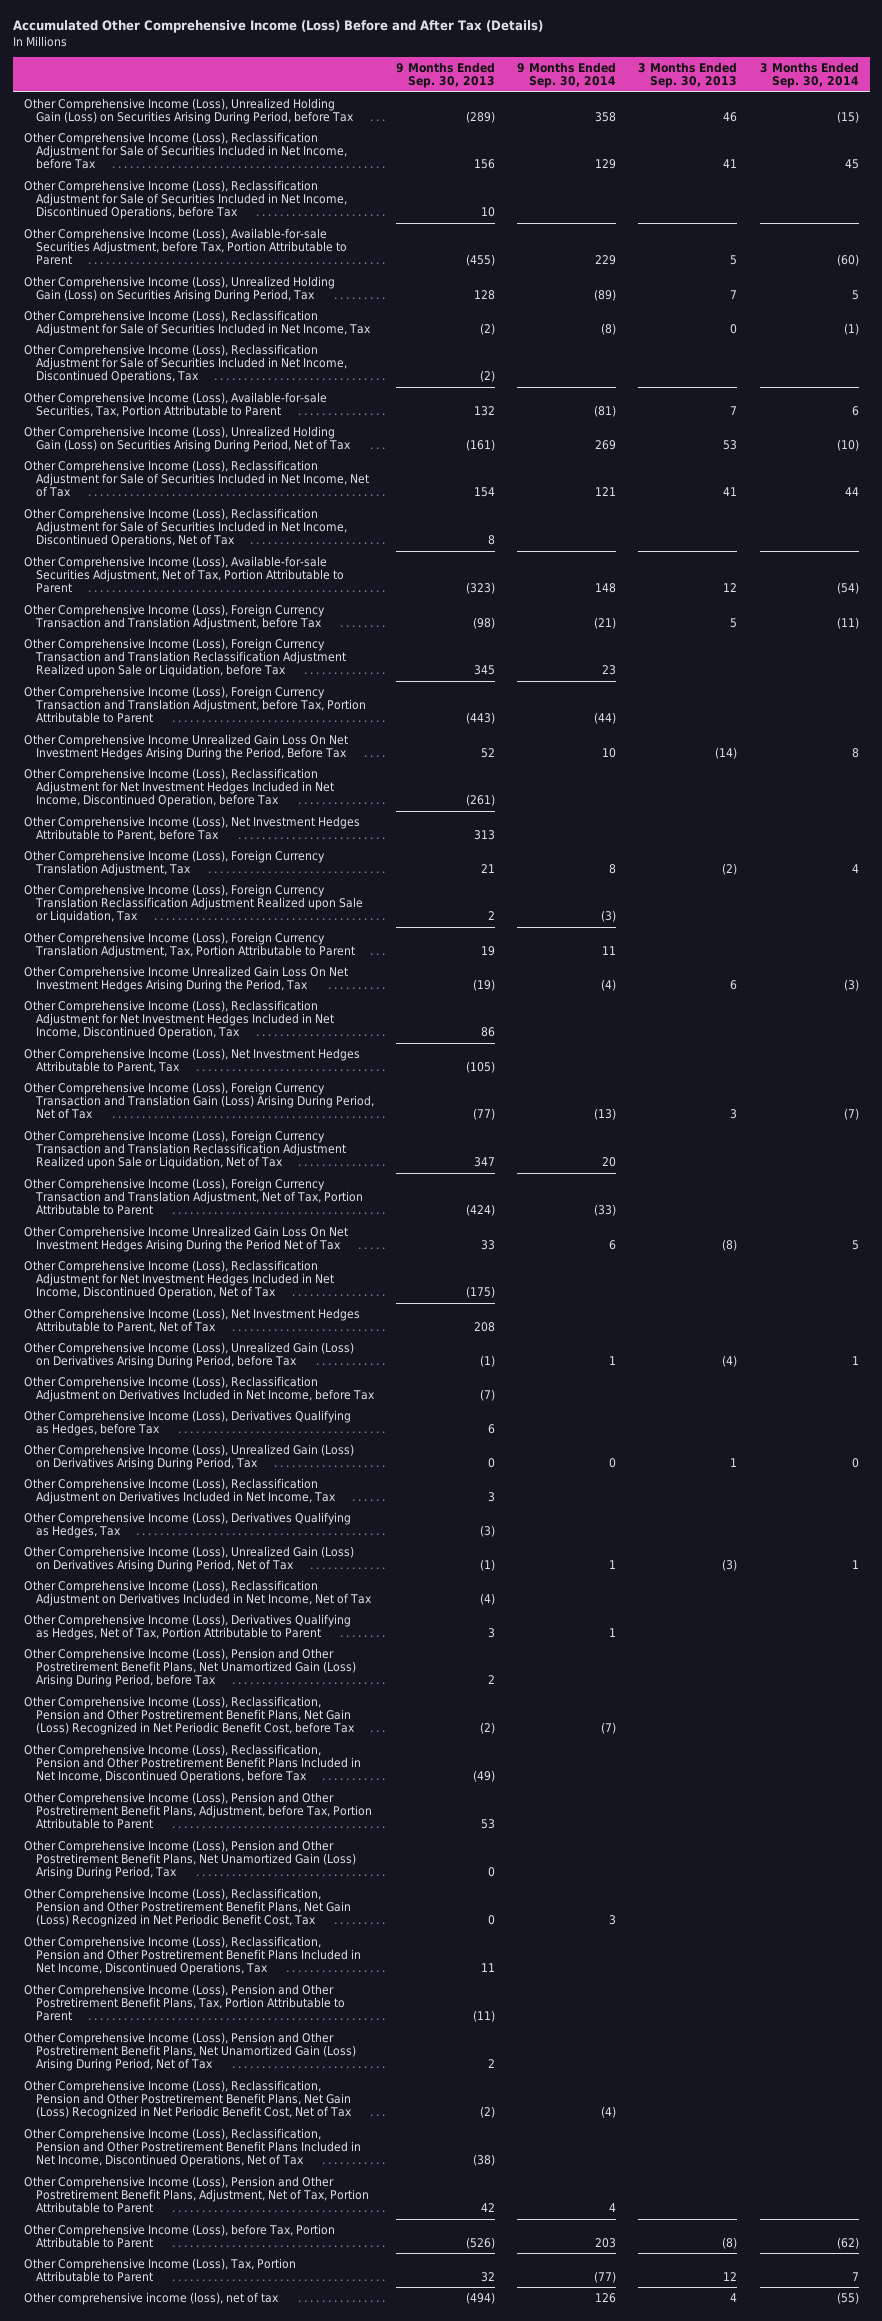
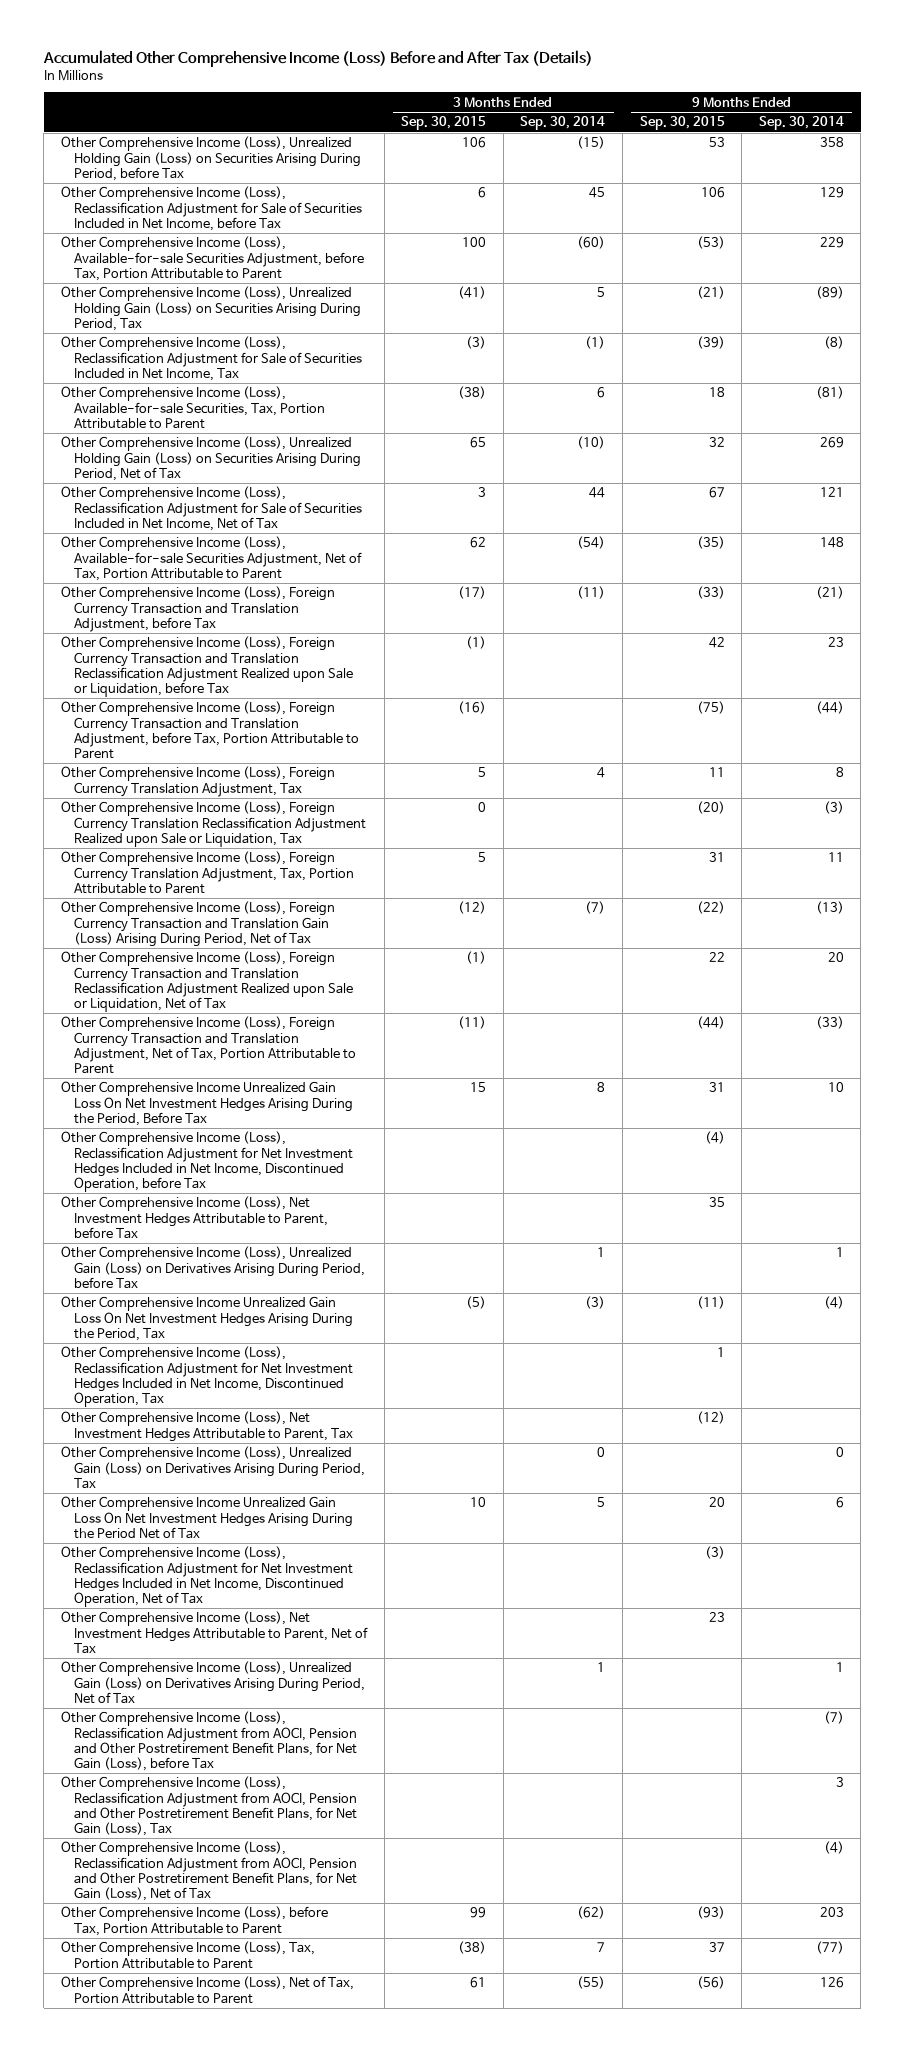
- | 9 Months Ended Sep. 30, 2013 | 9 Months Ended Sep. 30, 2014 | 3 Months Ended Sep. 30, 2013 | 3 Months Ended Sep. 30, 2014
+ | 3 Months Ended Sep. 30, 2015 | 3 Months Ended Sep. 30, 2014 | 9 Months Ended Sep. 30, 2015 | 9 Months Ended Sep. 30, 2014
- Other Comprehensive Income (Loss), Reclassification Adjustment for Sale of Securities Included in Net Income, Discontinued Operations, before Tax | 10 | | |
- Other Comprehensive Income (Loss), Reclassification Adjustment for Sale of Securities Included in Net Income, Discontinued Operations, Tax | (2) | | |
- Other Comprehensive Income (Loss), Reclassification Adjustment for Sale of Securities Included in Net Income, Discontinued Operations, Net of Tax | 8 | | |
moved down: Other Comprehensive Income Unrealized Gain Loss On Net Investment Hedges Arising During the Period, Before Tax | 15 | 8 | 31 | 10
moved down: Other Comprehensive Income (Loss), Reclassification Adjustment for Net Investment Hedges Included in Net Income, Discontinued Operation, before Tax | | | (4) |
moved down: Other Comprehensive Income (Loss), Net Investment Hedges Attributable to Parent, before Tax | | | 35 |
moved up: Other Comprehensive Income (Loss), Unrealized Gain (Loss) on Derivatives Arising During Period, before Tax | | 1 | | 1
moved down: Other Comprehensive Income Unrealized Gain Loss On Net Investment Hedges Arising During the Period, Tax | (5) | (3) | (11) | (4)
moved down: Other Comprehensive Income (Loss), Reclassification Adjustment for Net Investment Hedges Included in Net Income, Discontinued Operation, Tax | | | 1 |
moved down: Other Comprehensive Income (Loss), Net Investment Hedges Attributable to Parent, Tax | | | (12) |
moved up: Other Comprehensive Income (Loss), Unrealized Gain (Loss) on Derivatives Arising During Period, Tax | | 0 | | 0
- Other Comprehensive Income (Loss), Reclassification Adjustment on Derivatives Included in Net Income, before Tax | (7) | | |
- Other Comprehensive Income (Loss), Derivatives Qualifying as Hedges, before Tax | 6 | | |
- Other Comprehensive Income (Loss), Reclassification Adjustment on Derivatives Included in Net Income, Tax | 3 | | |
- Other Comprehensive Income (Loss), Derivatives Qualifying as Hedges, Tax | (3) | | |
- Other Comprehensive Income (Loss), Reclassification Adjustment on Derivatives Included in Net Income, Net of Tax | (4) | | |
- Other Comprehensive Income (Loss), Derivatives Qualifying as Hedges, Net of Tax, Portion Attributable to Parent | 3 | 1 | |
- Other Comprehensive Income (Loss), Pension and Other Postretirement Benefit Plans, Net Unamortized Gain (Loss) Arising During Period, before Tax | 2 | | |
- Other Comprehensive Income (Loss), Reclassification, Pension and Other Postretirement Benefit Plans, Net Gain (Loss) Recognized in Net Periodic Benefit Cost, before Tax | (2) | (7) | |
- Other Comprehensive Income (Loss), Reclassification, Pension and Other Postretirement Benefit Plans Included in Net Income, Discontinued Operations, before Tax | (49) | | |
- Other Comprehensive Income (Loss), Pension and Other Postretirement Benefit Plans, Adjustment, before Tax, Portion Attributable to Parent | 53 | | |
- Other Comprehensive Income (Loss), Pension and Other Postretirement Benefit Plans, Net Unamortized Gain (Loss) Arising During Period, Tax | 0 | | |
- Other Comprehensive Income (Loss), Reclassification, Pension and Other Postretirement Benefit Plans, Net Gain (Loss) Recognized in Net Periodic Benefit Cost, Tax | 0 | 3 | |
- Other Comprehensive Income (Loss), Reclassification, Pension and Other Postretirement Benefit Plans Included in Net Income, Discontinued Operations, Tax | 11 | | |
- Other Comprehensive Income (Loss), Pension and Other Postretirement Benefit Plans, Tax, Portion Attributable to Parent | (11) | | |
- Other Comprehensive Income (Loss), Pension and Other Postretirement Benefit Plans, Net Unamortized Gain (Loss) Arising During Period, Net of Tax | 2 | | |
- Other Comprehensive Income (Loss), Reclassification, Pension and Other Postretirement Benefit Plans, Net Gain (Loss) Recognized in Net Periodic Benefit Cost, Net of Tax | (2) | (4) | |
- Other Comprehensive Income (Loss), Reclassification, Pension and Other Postretirement Benefit Plans Included in Net Income, Discontinued Operations, Net of Tax | (38) | | |
- Other Comprehensive Income (Loss), Pension and Other Postretirement Benefit Plans, Adjustment, Net of Tax, Portion Attributable to Parent | 42 | 4 | |
+ Other Comprehensive Income (Loss), Reclassification Adjustment from AOCI, Pension and Other Postretirement Benefit Plans, for Net Gain (Loss), before Tax | | | | (7)
+ Other Comprehensive Income (Loss), Reclassification Adjustment from AOCI, Pension and Other Postretirement Benefit Plans, for Net Gain (Loss), Tax | | | | 3
+ Other Comprehensive Income (Loss), Reclassification Adjustment from AOCI, Pension and Other Postretirement Benefit Plans, for Net Gain (Loss), Net of Tax | | | | (4)
- Other comprehensive income (loss), net of tax | (494) | 126 | 4 | (55)
+ Other Comprehensive Income (Loss), Net of Tax, Portion Attributable to Parent | 61 | (55) | (56) | 126

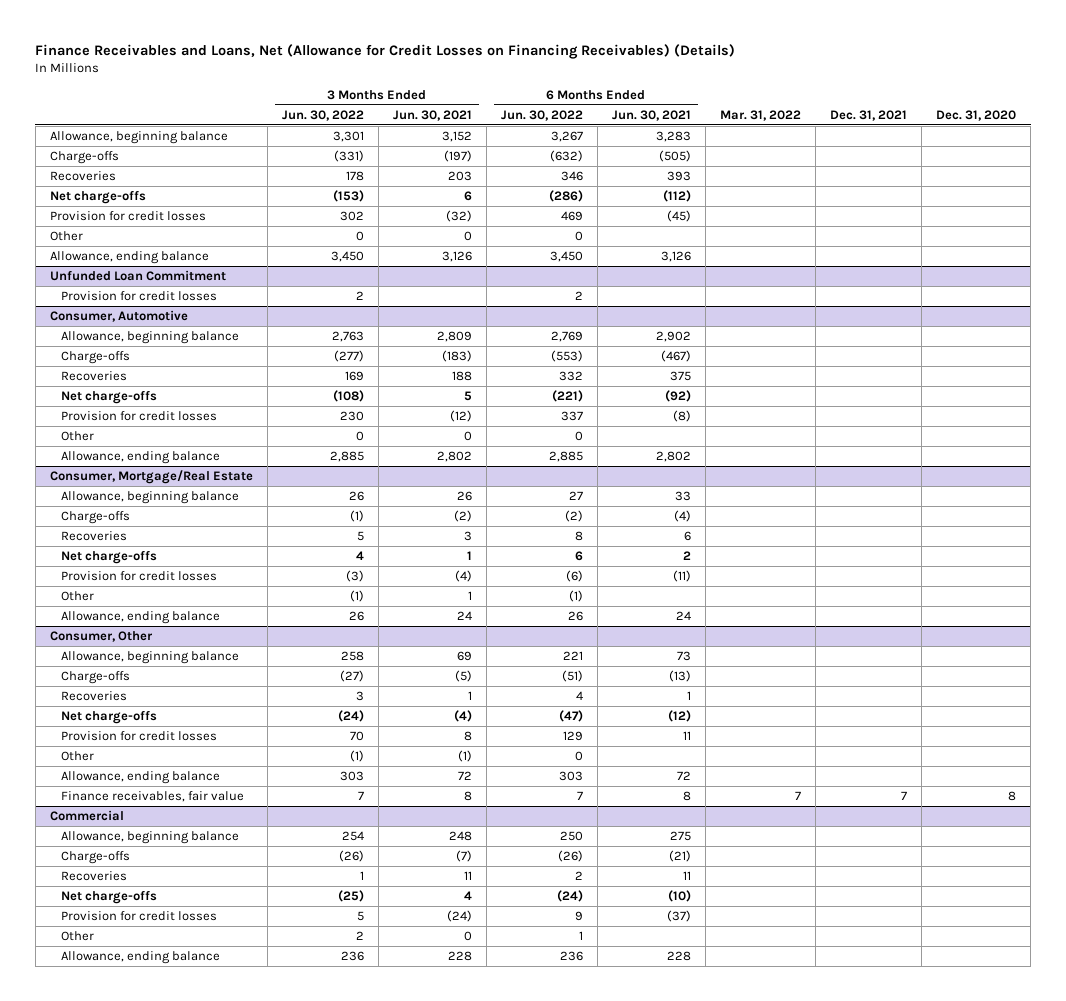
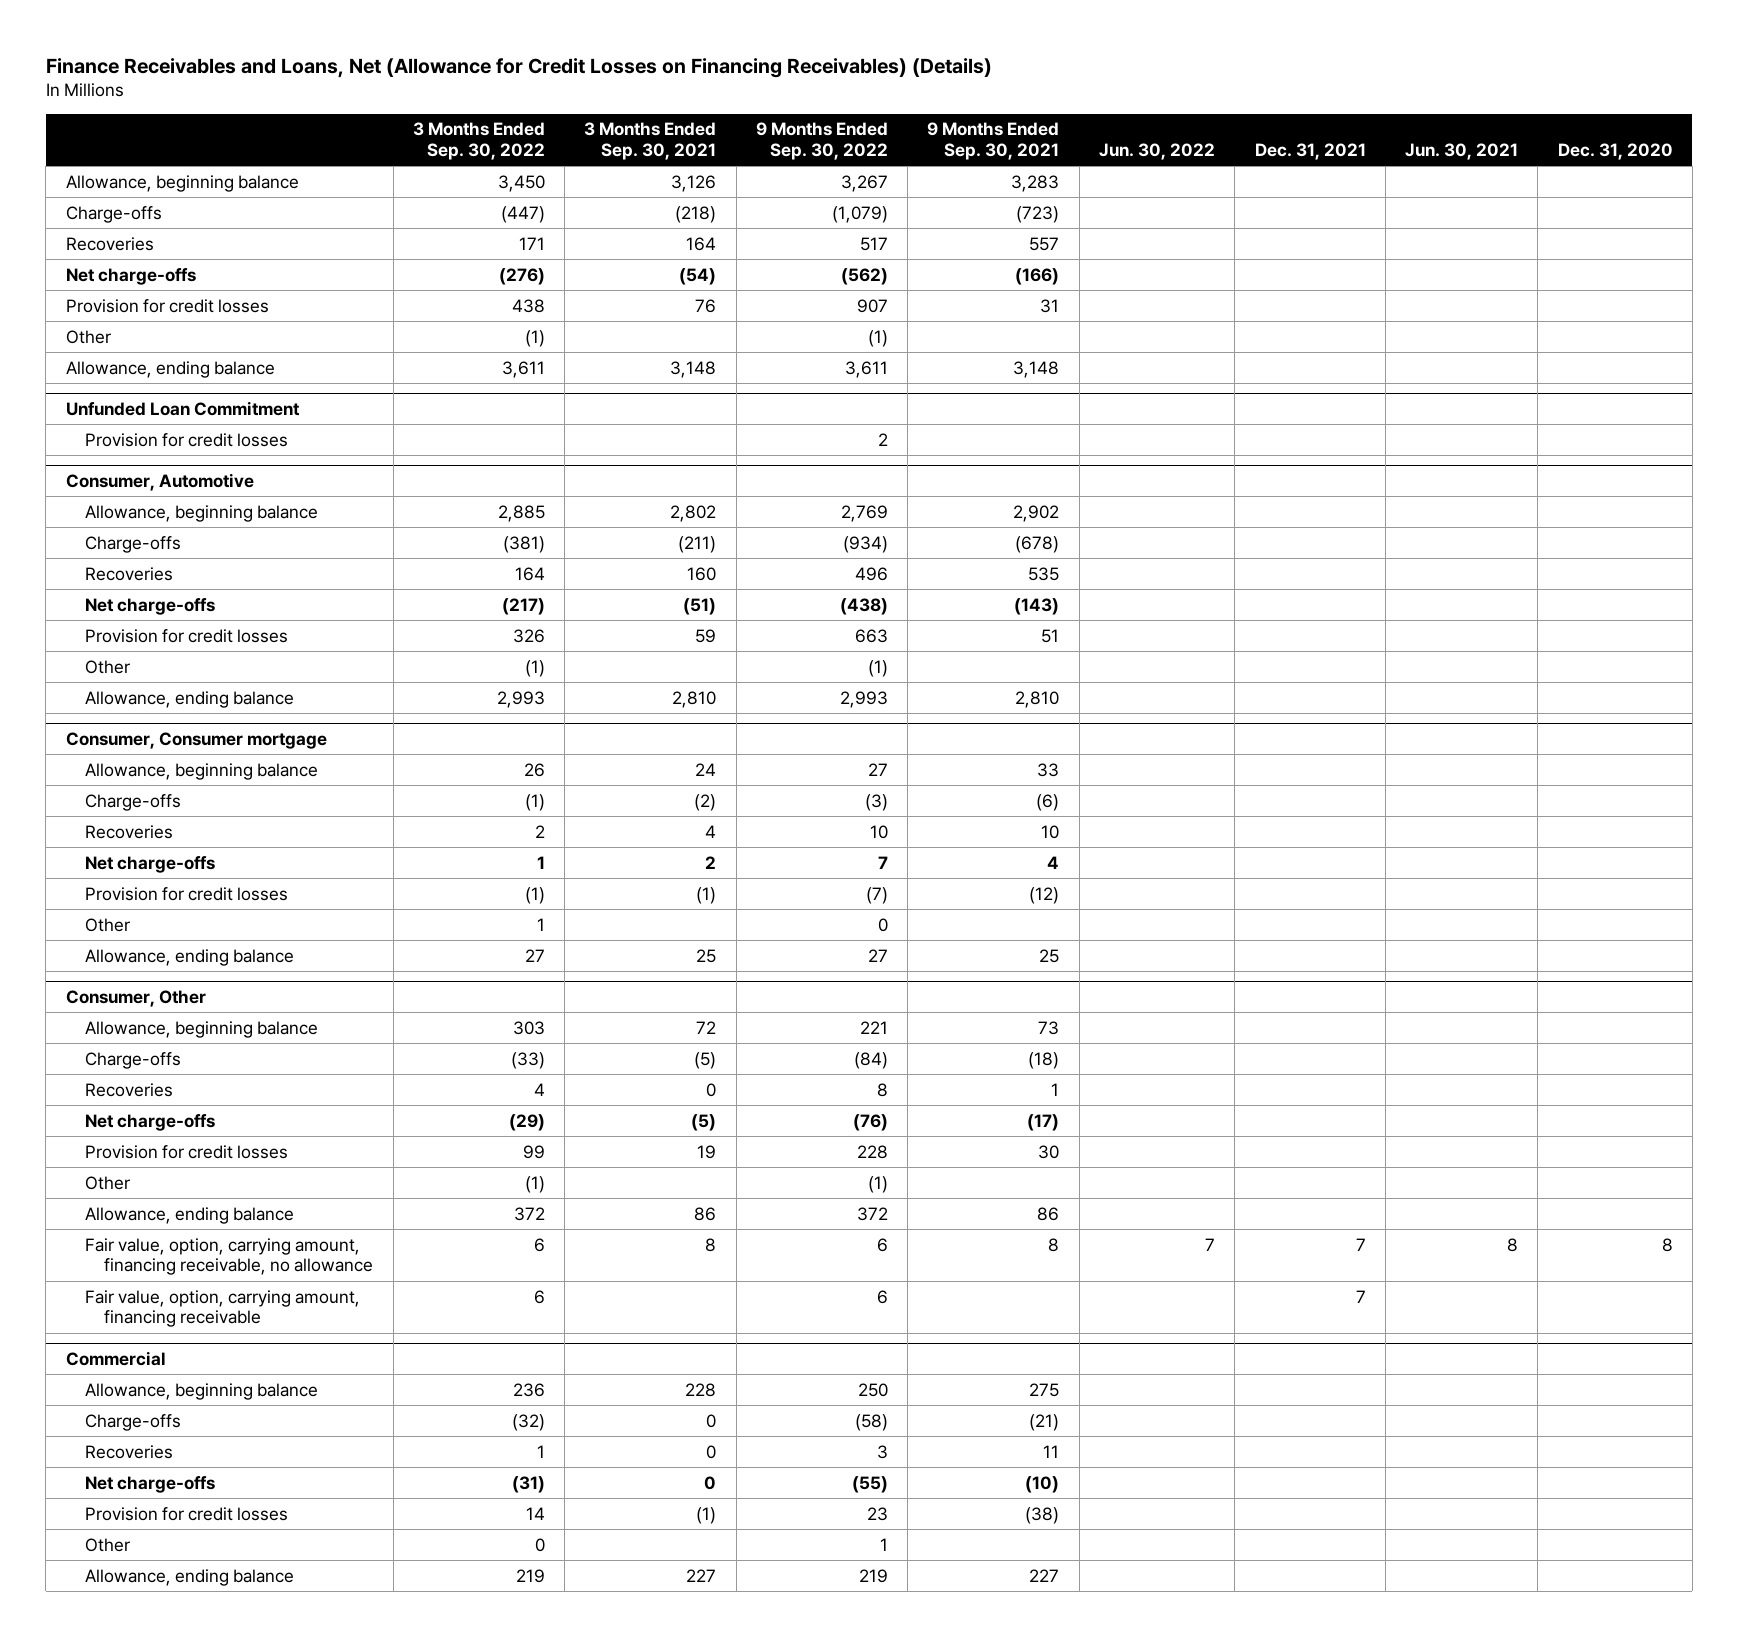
- | 3 Months Ended Jun. 30, 2022 | 3 Months Ended Jun. 30, 2021 | 6 Months Ended Jun. 30, 2022 | 6 Months Ended Jun. 30, 2021 | Mar. 31, 2022 | Dec. 31, 2021 | Dec. 31, 2020
+ | 3 Months Ended Sep. 30, 2022 | 3 Months Ended Sep. 30, 2021 | 9 Months Ended Sep. 30, 2022 | 9 Months Ended Sep. 30, 2021 | Jun. 30, 2022 | Dec. 31, 2021 | Jun. 30, 2021 | Dec. 31, 2020
- Consumer, Mortgage/Real Estate
+ Consumer, Consumer mortgage
@ Consumer, Other
- Finance receivables, fair value | 7 | 8 | 7 | 8 | 7 | 7 | 8
+ Fair value, option, carrying amount, financing receivable, no allowance | 6 | 8 | 6 | 8 | 7 | 7 | 8 | 8
+ Fair value, option, carrying amount, financing receivable | 6 | | 6 | | | 7 | |

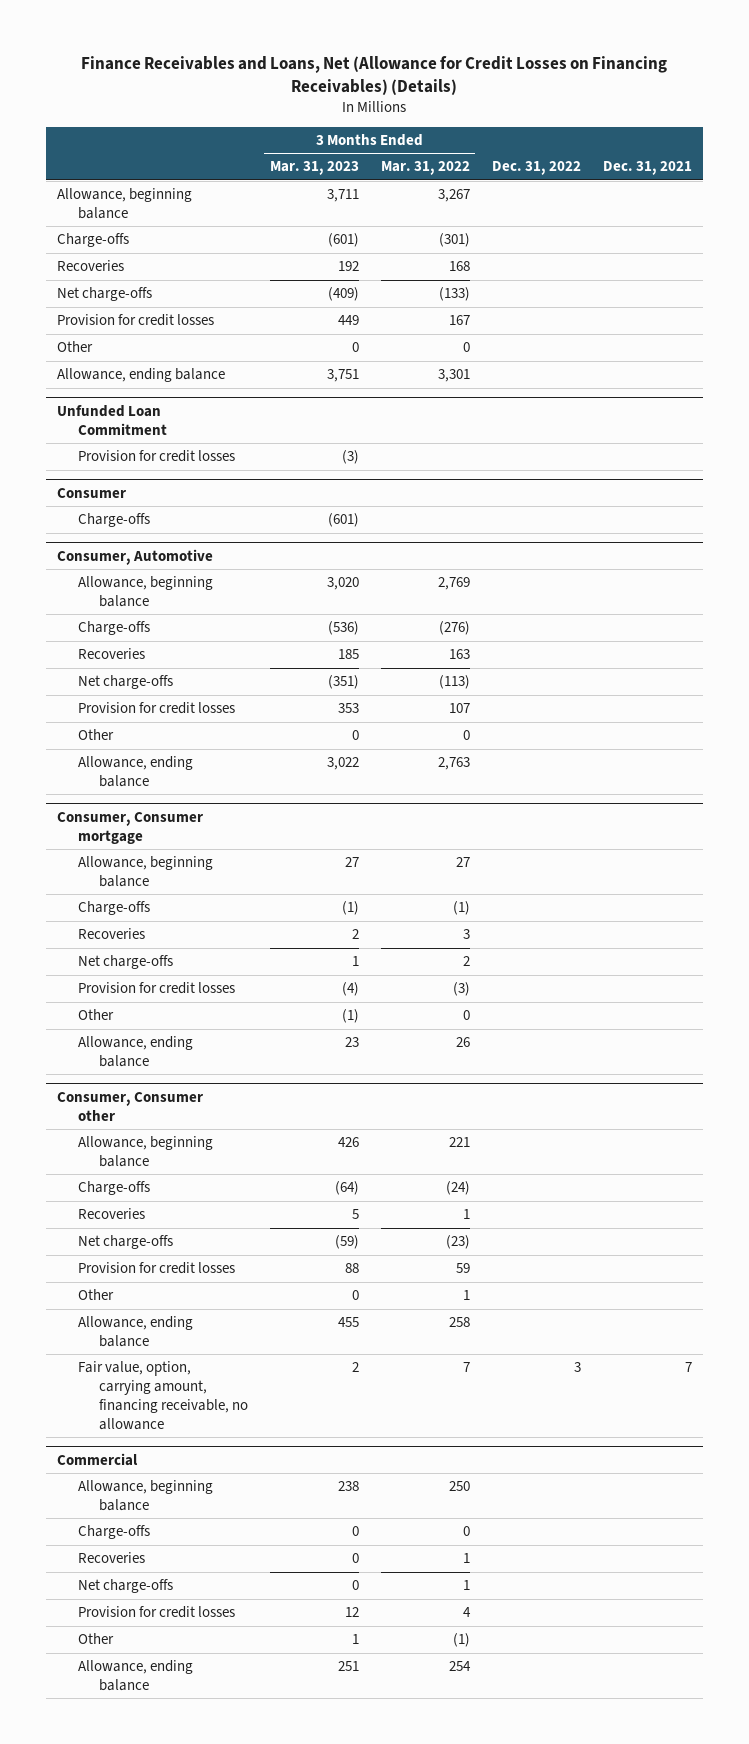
- | 3 Months Ended Sep. 30, 2022 | 3 Months Ended Sep. 30, 2021 | 9 Months Ended Sep. 30, 2022 | 9 Months Ended Sep. 30, 2021 | Jun. 30, 2022 | Dec. 31, 2021 | Jun. 30, 2021 | Dec. 31, 2020
+ | 3 Months Ended Mar. 31, 2023 | 3 Months Ended Mar. 31, 2022 | Dec. 31, 2022 | Dec. 31, 2021
+ Consumer
+ Charge-offs | (601) | | |
- Consumer, Other
+ Consumer, Consumer other
- Fair value, option, carrying amount, financing receivable | 6 | | 6 | | | 7 | |

